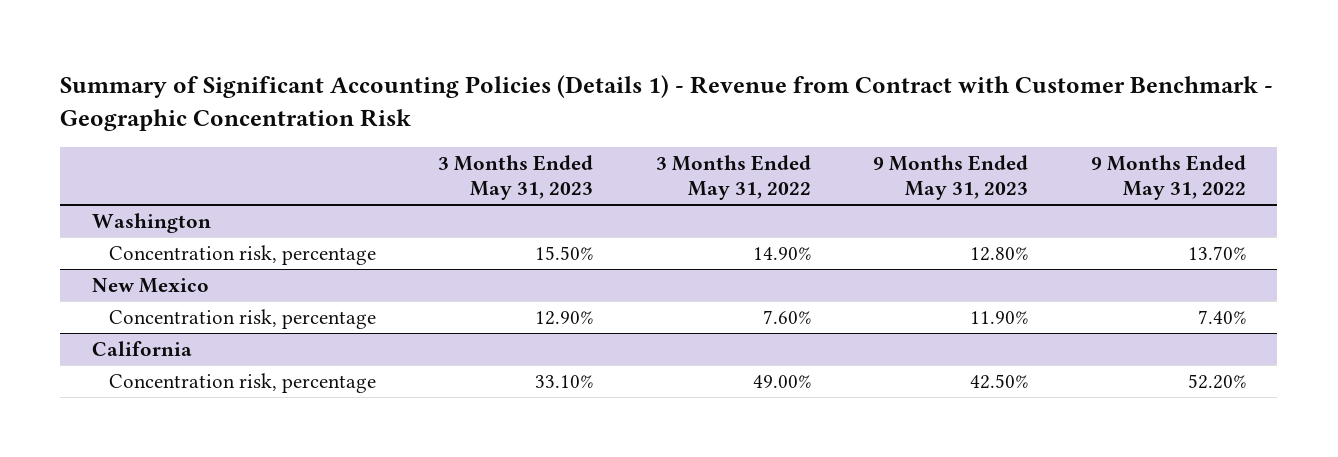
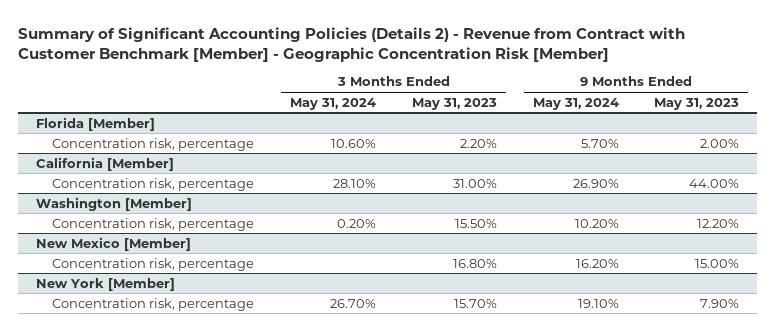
- Summary of Significant Accounting Policies (Details 1) - Revenue from Contract with Customer Benchmark - Geographic Concentration Risk
+ Summary of Significant Accounting Policies (Details 2) - Revenue from Contract with Customer Benchmark [Member] - Geographic Concentration Risk [Member]
- | 3 Months Ended May 31, 2023 | 3 Months Ended May 31, 2022 | 9 Months Ended May 31, 2023 | 9 Months Ended May 31, 2022
+ | 3 Months Ended May 31, 2024 | 3 Months Ended May 31, 2023 | 9 Months Ended May 31, 2024 | 9 Months Ended May 31, 2023
- Washington
- Concentration risk, percentage | 15.50% | 14.90% | 12.80% | 13.70%
- New Mexico
- Concentration risk, percentage | 12.90% | 7.60% | 11.90% | 7.40%
- California
- Concentration risk, percentage | 33.10% | 49.00% | 42.50% | 52.20%
+ Florida [Member]
+ Concentration risk, percentage | 10.60% | 2.20% | 5.70% | 2.00%
+ California [Member]
+ Concentration risk, percentage | 28.10% | 31.00% | 26.90% | 44.00%
+ Washington [Member]
+ Concentration risk, percentage | 0.20% | 15.50% | 10.20% | 12.20%
+ New Mexico [Member]
+ Concentration risk, percentage | | 16.80% | 16.20% | 15.00%
+ New York [Member]
+ Concentration risk, percentage | 26.70% | 15.70% | 19.10% | 7.90%

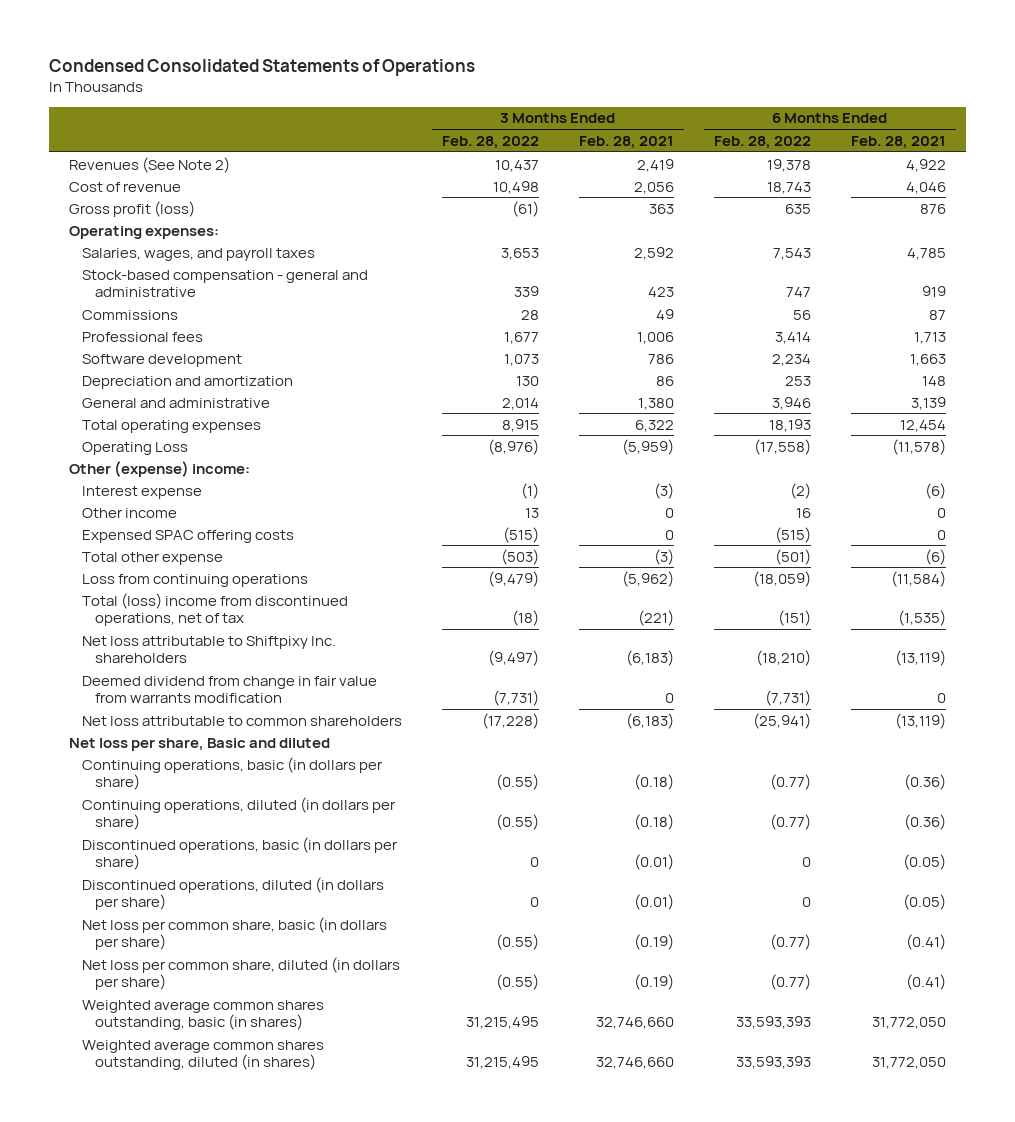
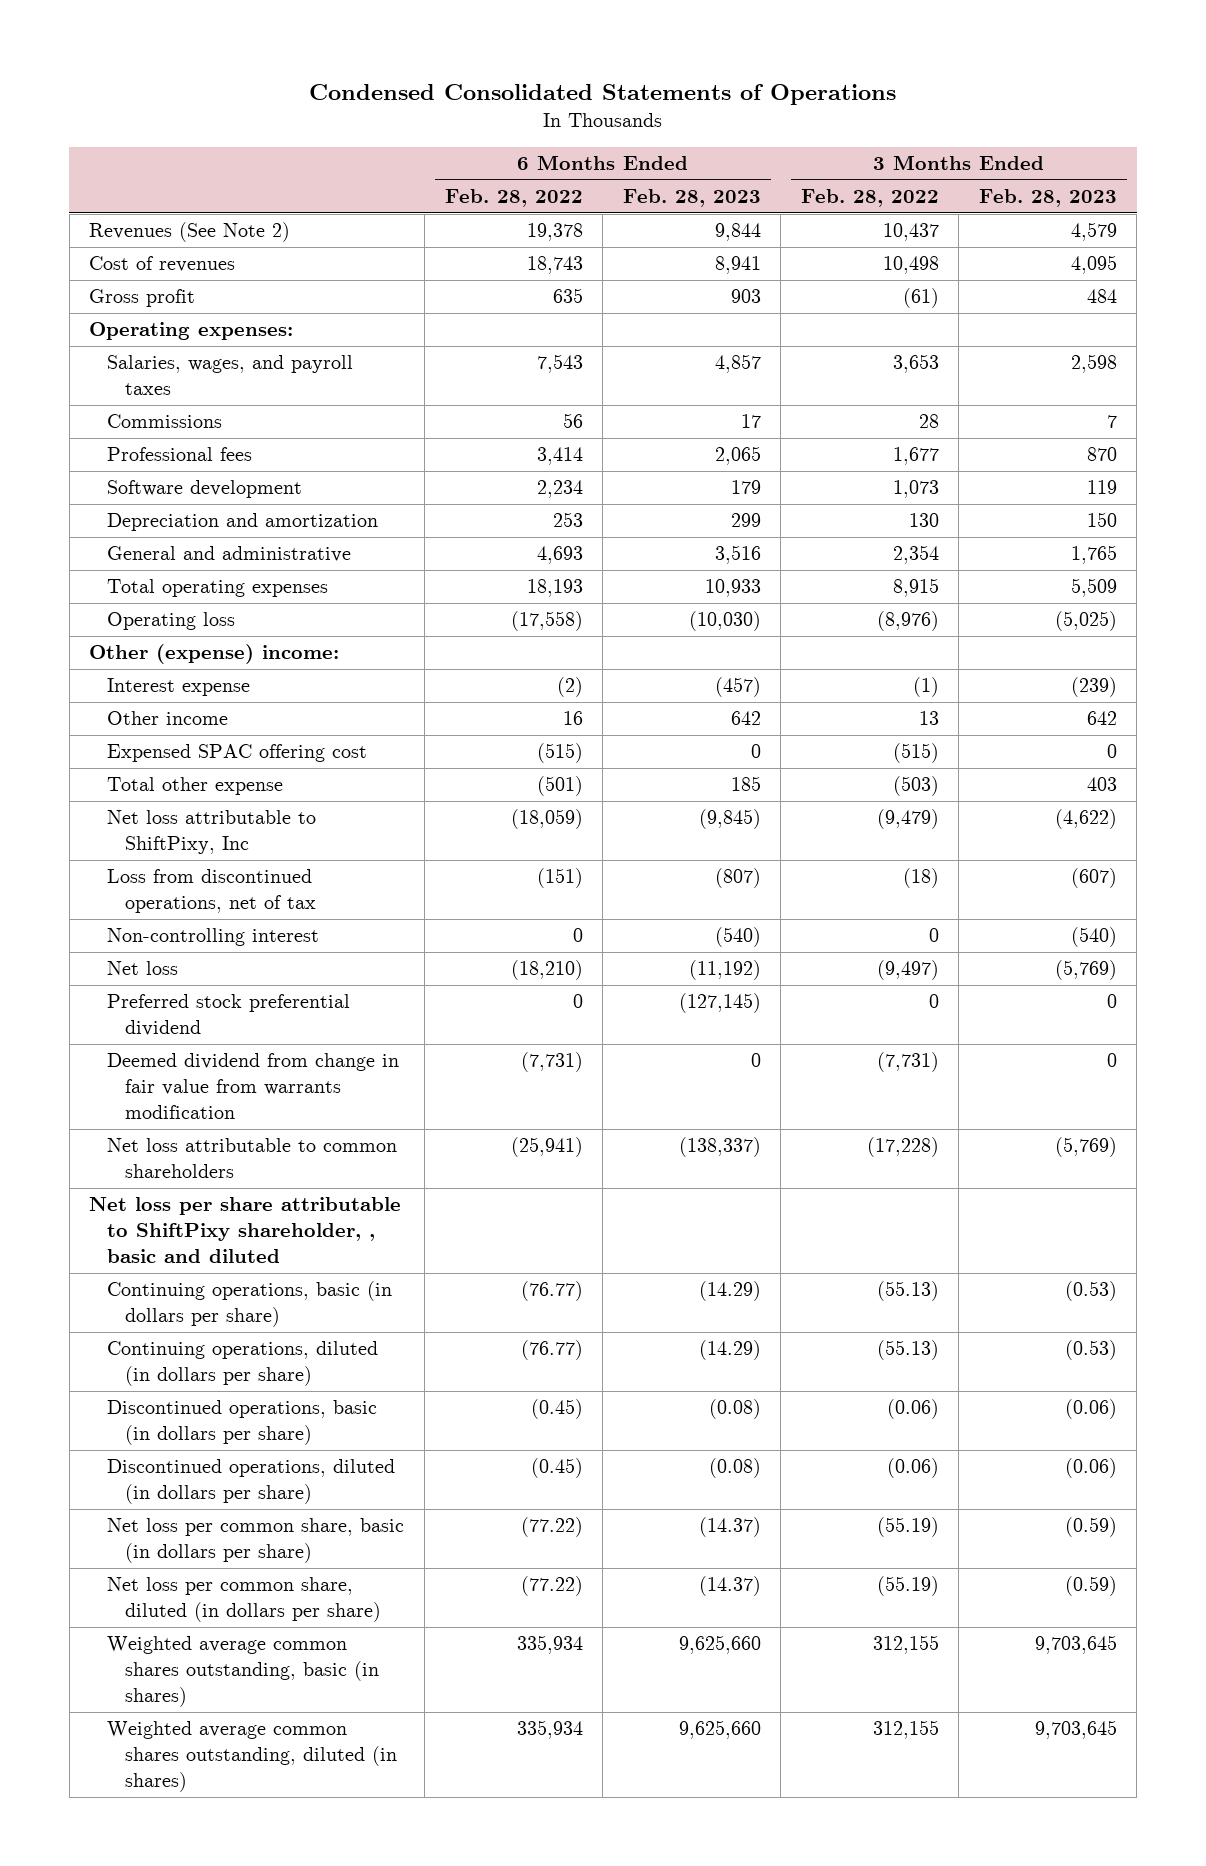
- | 3 Months Ended Feb. 28, 2022 | 3 Months Ended Feb. 28, 2021 | 6 Months Ended Feb. 28, 2022 | 6 Months Ended Feb. 28, 2021
+ | 6 Months Ended Feb. 28, 2022 | 6 Months Ended Feb. 28, 2023 | 3 Months Ended Feb. 28, 2022 | 3 Months Ended Feb. 28, 2023
- Cost of revenue | 10,498 | 2,056 | 18,743 | 4,046
- Gross profit (loss) | (61) | 363 | 635 | 876
+ Cost of revenues | 18,743 | 8,941 | 10,498 | 4,095
+ Gross profit | 635 | 903 | (61) | 484
- Stock-based compensation - general and administrative | 339 | 423 | 747 | 919
- General and administrative | 2,014 | 1,380 | 3,946 | 3,139
+ General and administrative | 4,693 | 3,516 | 2,354 | 1,765
- Operating Loss | (8,976) | (5,959) | (17,558) | (11,578)
+ Operating loss | (17,558) | (10,030) | (8,976) | (5,025)
- Expensed SPAC offering costs | (515) | 0 | (515) | 0
+ Expensed SPAC offering cost | (515) | 0 | (515) | 0
- Loss from continuing operations | (9,479) | (5,962) | (18,059) | (11,584)
- Total (loss) income from discontinued operations, net of tax | (18) | (221) | (151) | (1,535)
- Net loss attributable to Shiftpixy Inc. shareholders | (9,497) | (6,183) | (18,210) | (13,119)
+ Net loss attributable to ShiftPixy, Inc | (18,059) | (9,845) | (9,479) | (4,622)
+ Loss from discontinued operations, net of tax | (151) | (807) | (18) | (607)
+ Non-controlling interest | 0 | (540) | 0 | (540)
+ Net loss | (18,210) | (11,192) | (9,497) | (5,769)
+ Preferred stock preferential dividend | 0 | (127,145) | 0 | 0
- Net loss per share, Basic and diluted
- Continuing operations, basic (in dollars per share) | (0.55) | (0.18) | (0.77) | (0.36)
- Continuing operations, diluted (in dollars per share) | (0.55) | (0.18) | (0.77) | (0.36)
- Discontinued operations, basic (in dollars per share) | 0 | (0.01) | 0 | (0.05)
- Discontinued operations, diluted (in dollars per share) | 0 | (0.01) | 0 | (0.05)
- Net loss per common share, basic (in dollars per share) | (0.55) | (0.19) | (0.77) | (0.41)
- Net loss per common share, diluted (in dollars per share) | (0.55) | (0.19) | (0.77) | (0.41)
- Weighted average common shares outstanding, basic (in shares) | 31,215,495 | 32,746,660 | 33,593,393 | 31,772,050
- Weighted average common shares outstanding, diluted (in shares) | 31,215,495 | 32,746,660 | 33,593,393 | 31,772,050
+ Net loss per share attributable to ShiftPixy shareholder, , basic and diluted
+ Continuing operations, basic (in dollars per share) | (76.77) | (14.29) | (55.13) | (0.53)
+ Continuing operations, diluted (in dollars per share) | (76.77) | (14.29) | (55.13) | (0.53)
+ Discontinued operations, basic (in dollars per share) | (0.45) | (0.08) | (0.06) | (0.06)
+ Discontinued operations, diluted (in dollars per share) | (0.45) | (0.08) | (0.06) | (0.06)
+ Net loss per common share, basic (in dollars per share) | (77.22) | (14.37) | (55.19) | (0.59)
+ Net loss per common share, diluted (in dollars per share) | (77.22) | (14.37) | (55.19) | (0.59)
+ Weighted average common shares outstanding, basic (in shares) | 335,934 | 9,625,660 | 312,155 | 9,703,645
+ Weighted average common shares outstanding, diluted (in shares) | 335,934 | 9,625,660 | 312,155 | 9,703,645

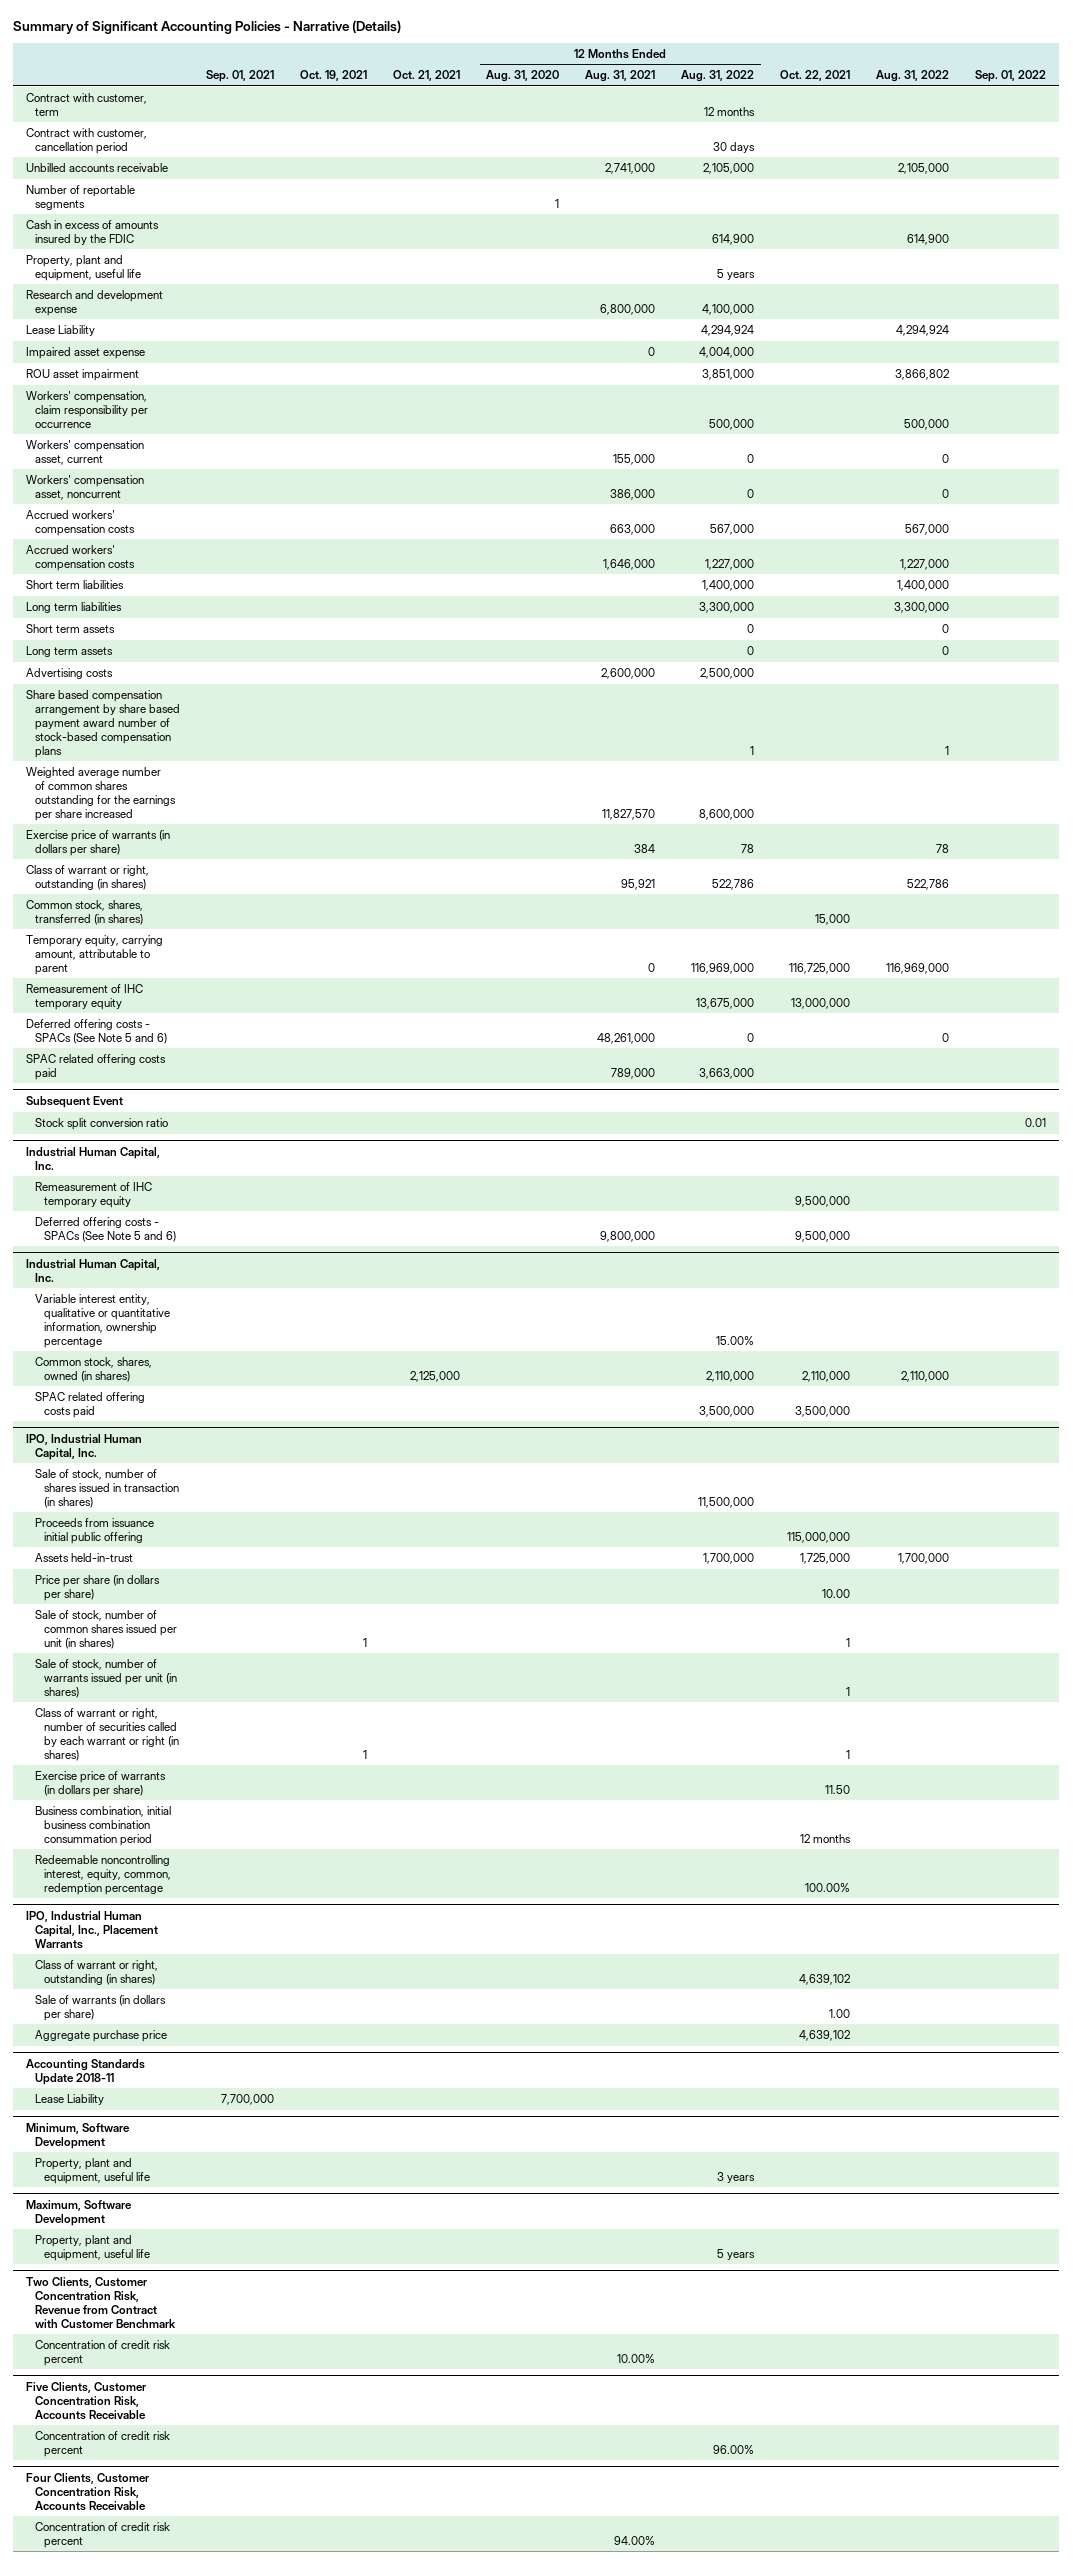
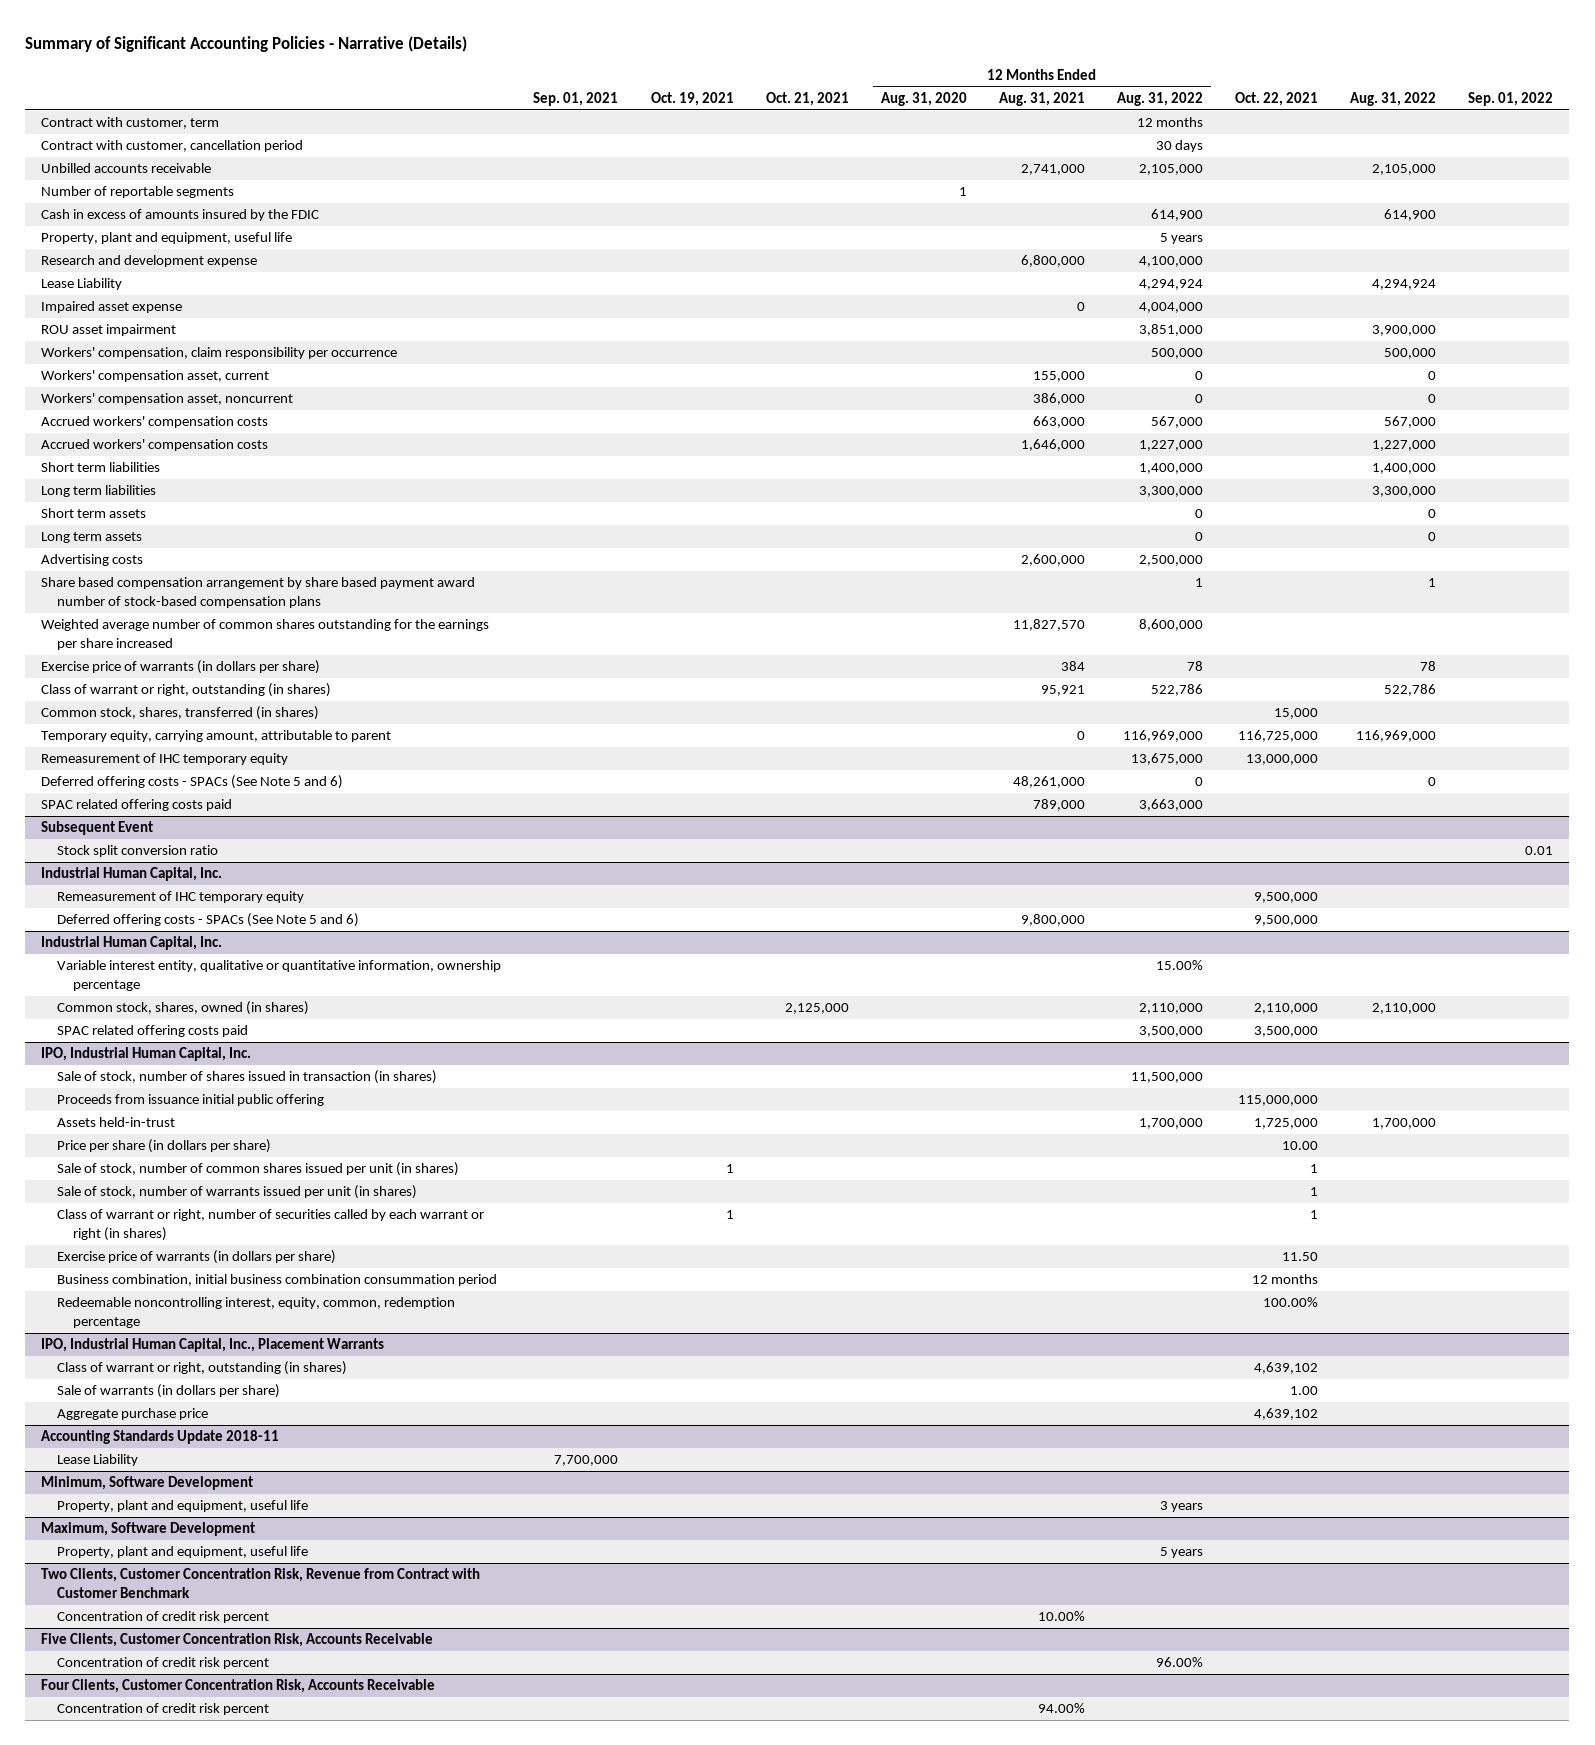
- ROU asset impairment | | | | | | 3,851,000 | | 3,866,802 |
+ ROU asset impairment | | | | | | 3,851,000 | | 3,900,000 |

